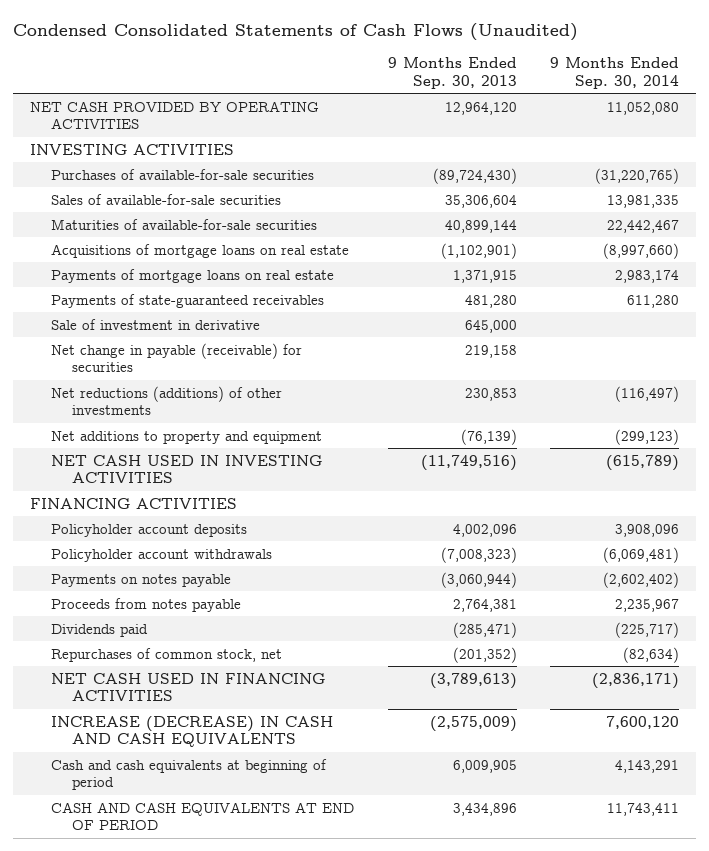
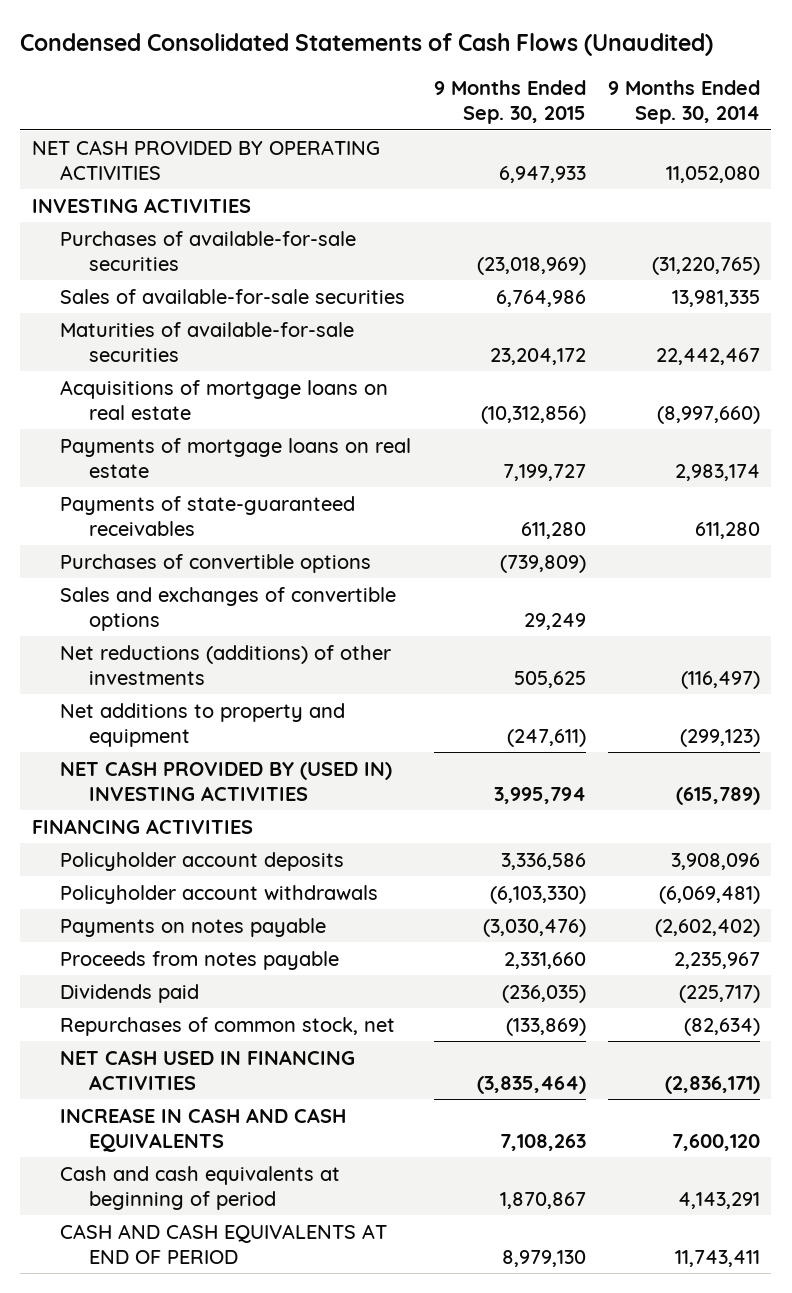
- | 9 Months Ended Sep. 30, 2013 | 9 Months Ended Sep. 30, 2014
+ | 9 Months Ended Sep. 30, 2015 | 9 Months Ended Sep. 30, 2014
- Sale of investment in derivative | 645,000 |
- Net change in payable (receivable) for securities | 219,158 |
+ Purchases of convertible options | (739,809) |
+ Sales and exchanges of convertible options | 29,249 |
- NET CASH USED IN INVESTING ACTIVITIES | (11,749,516) | (615,789)
+ NET CASH PROVIDED BY (USED IN) INVESTING ACTIVITIES | 3,995,794 | (615,789)
- INCREASE (DECREASE) IN CASH AND CASH EQUIVALENTS | (2,575,009) | 7,600,120
+ INCREASE IN CASH AND CASH EQUIVALENTS | 7,108,263 | 7,600,120

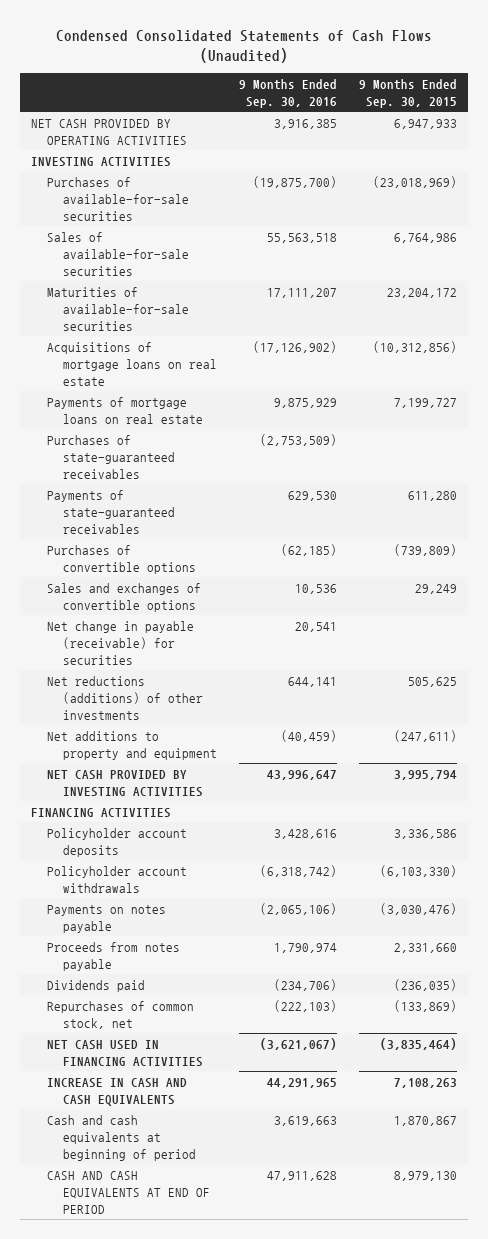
- | 9 Months Ended Sep. 30, 2015 | 9 Months Ended Sep. 30, 2014
+ | 9 Months Ended Sep. 30, 2016 | 9 Months Ended Sep. 30, 2015
+ Purchases of state-guaranteed receivables | (2,753,509) |
+ Net change in payable (receivable) for securities | 20,541 |
- NET CASH PROVIDED BY (USED IN) INVESTING ACTIVITIES | 3,995,794 | (615,789)
+ NET CASH PROVIDED BY INVESTING ACTIVITIES | 43,996,647 | 3,995,794

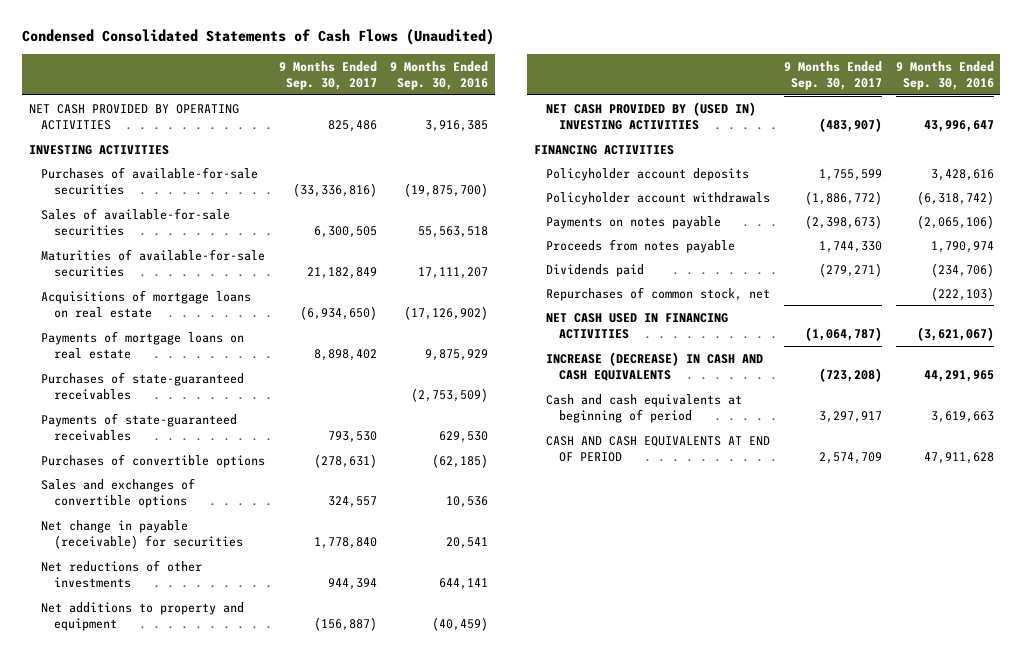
- | 9 Months Ended Sep. 30, 2016 | 9 Months Ended Sep. 30, 2015
+ | 9 Months Ended Sep. 30, 2017 | 9 Months Ended Sep. 30, 2016
- Net reductions (additions) of other investments | 644,141 | 505,625
+ Net reductions of other investments | 944,394 | 644,141
- NET CASH PROVIDED BY INVESTING ACTIVITIES | 43,996,647 | 3,995,794
+ NET CASH PROVIDED BY (USED IN) INVESTING ACTIVITIES | (483,907) | 43,996,647
- INCREASE IN CASH AND CASH EQUIVALENTS | 44,291,965 | 7,108,263
+ INCREASE (DECREASE) IN CASH AND CASH EQUIVALENTS | (723,208) | 44,291,965

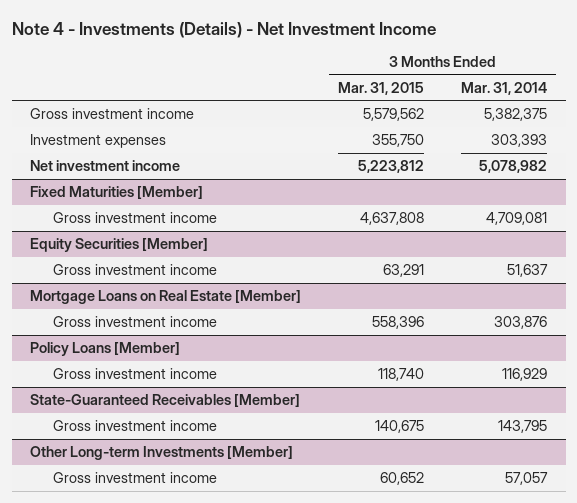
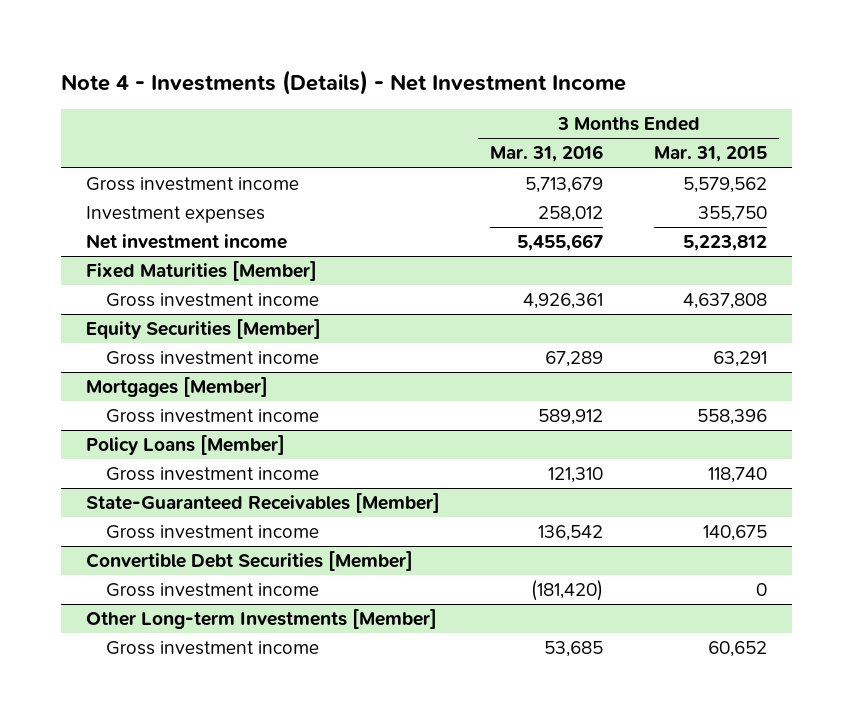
- | 3 Months Ended Mar. 31, 2015 | 3 Months Ended Mar. 31, 2014
+ | 3 Months Ended Mar. 31, 2016 | 3 Months Ended Mar. 31, 2015
- Mortgage Loans on Real Estate [Member]
+ Mortgages [Member]
+ Convertible Debt Securities [Member]
+ Gross investment income | (181,420) | 0

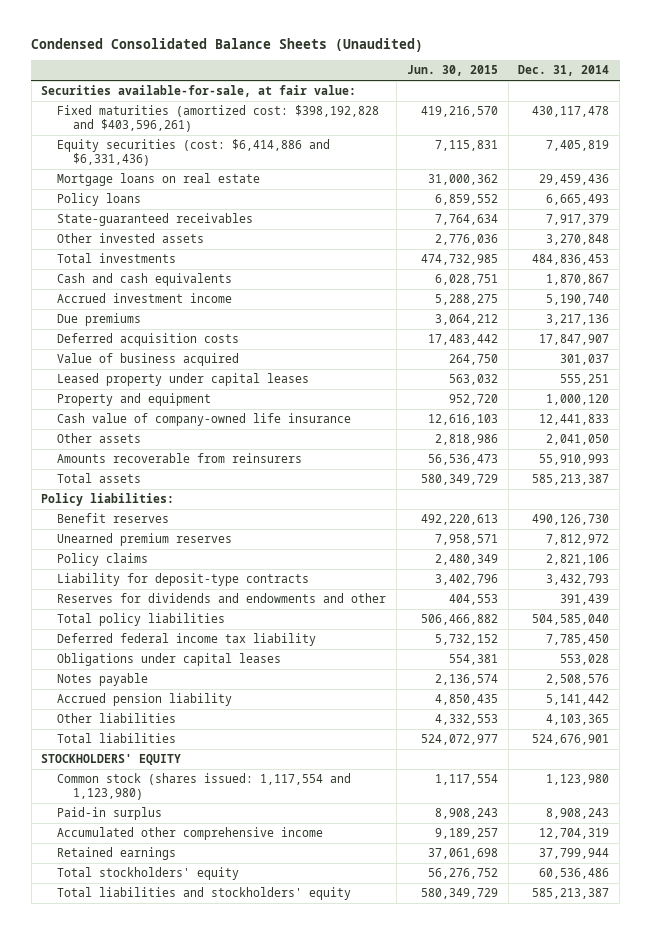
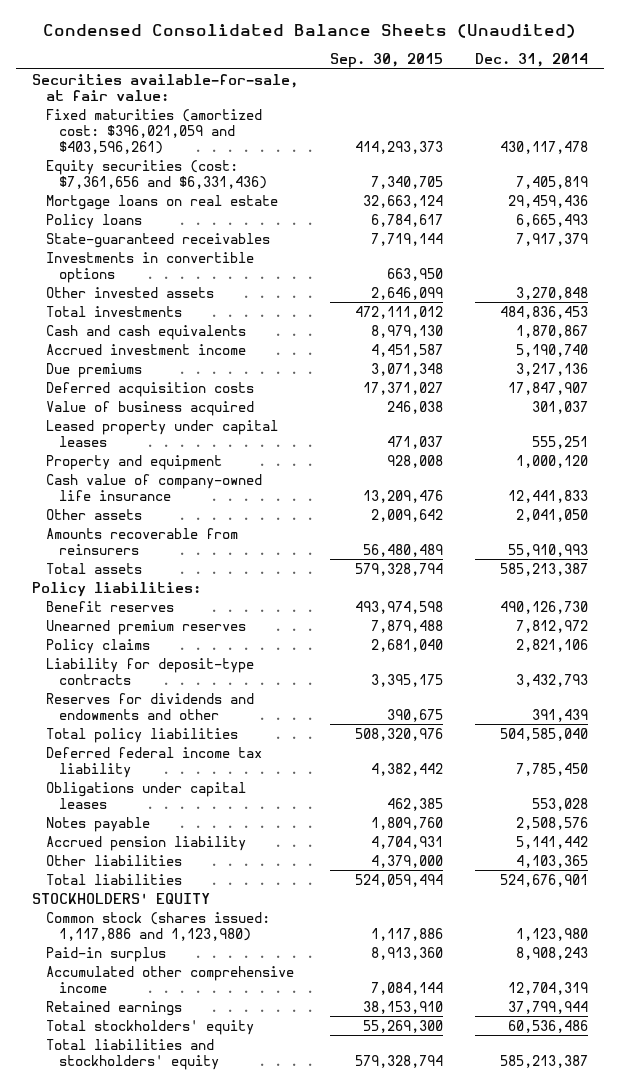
- | Jun. 30, 2015 | Dec. 31, 2014
+ | Sep. 30, 2015 | Dec. 31, 2014
- Fixed maturities (amortized cost: $398,192,828 and $403,596,261) | 419,216,570 | 430,117,478
- Equity securities (cost: $6,414,886 and $6,331,436) | 7,115,831 | 7,405,819
+ Fixed maturities (amortized cost: $396,021,059 and $403,596,261) | 414,293,373 | 430,117,478
+ Equity securities (cost: $7,361,656 and $6,331,436) | 7,340,705 | 7,405,819
+ Investments in convertible options | 663,950 |
- Common stock (shares issued: 1,117,554 and 1,123,980) | 1,117,554 | 1,123,980
+ Common stock (shares issued: 1,117,886 and 1,123,980) | 1,117,886 | 1,123,980

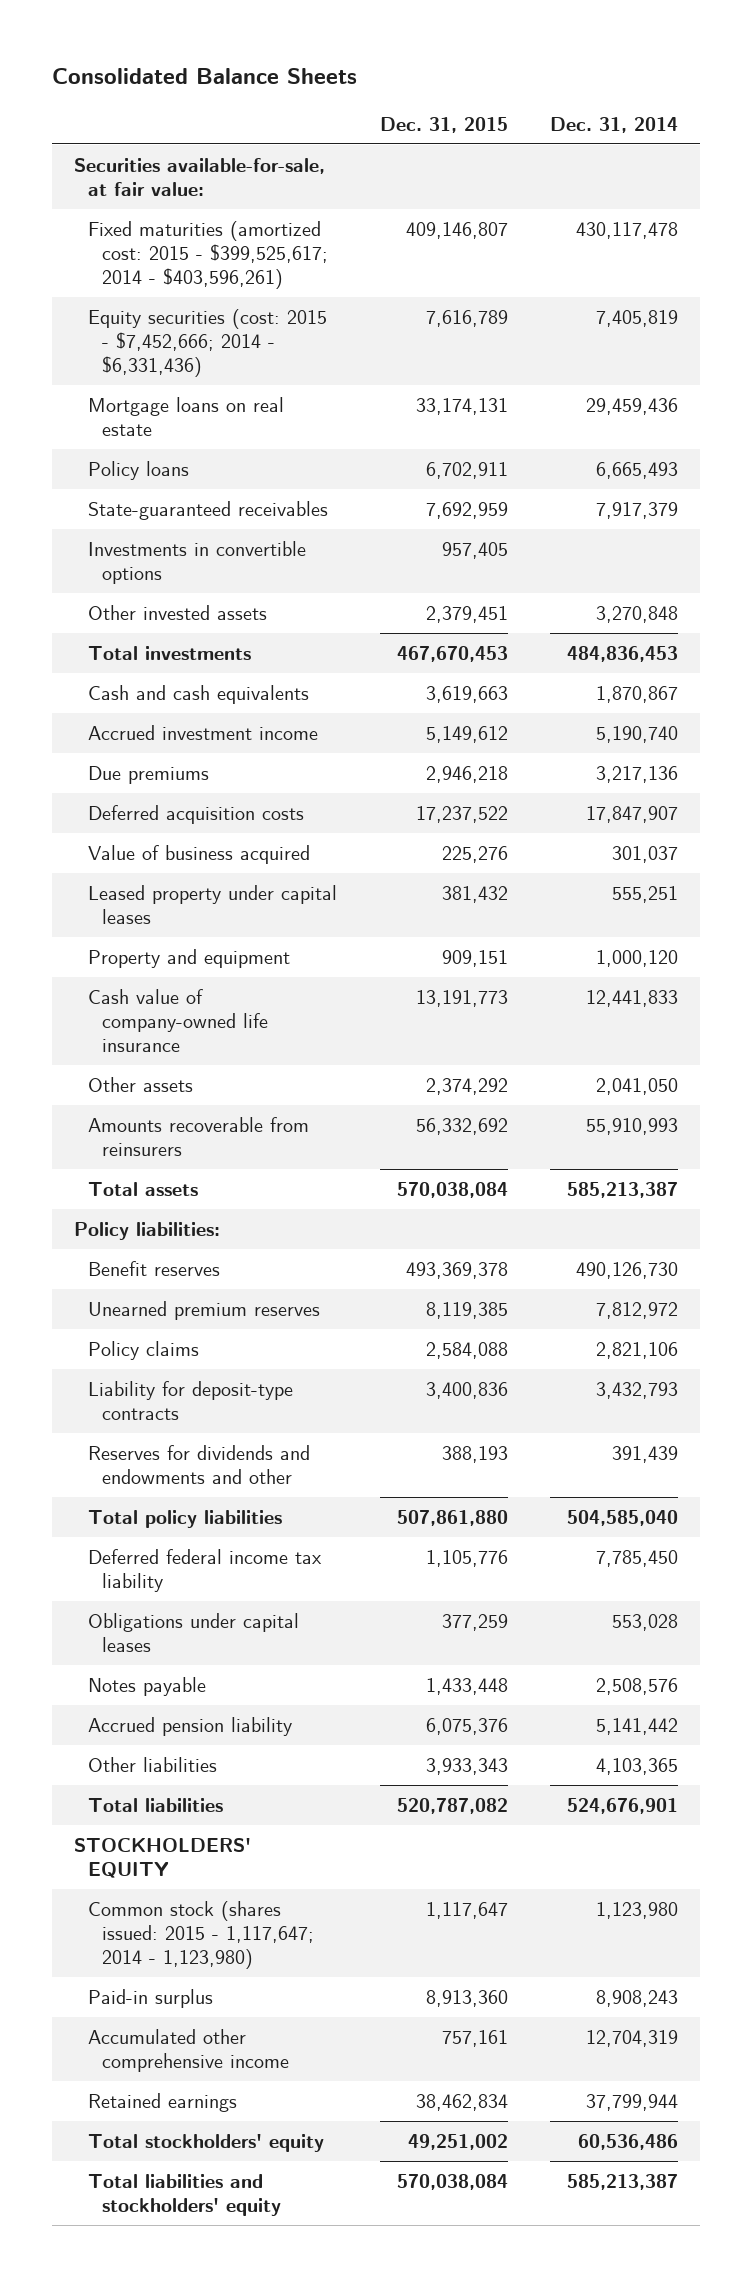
- Condensed Consolidated Balance Sheets (Unaudited)
+ Consolidated Balance Sheets
- | Sep. 30, 2015 | Dec. 31, 2014
+ | Dec. 31, 2015 | Dec. 31, 2014
- Fixed maturities (amortized cost: $396,021,059 and $403,596,261) | 414,293,373 | 430,117,478
- Equity securities (cost: $7,361,656 and $6,331,436) | 7,340,705 | 7,405,819
+ Fixed maturities (amortized cost: 2015 - $399,525,617; 2014 - $403,596,261) | 409,146,807 | 430,117,478
+ Equity securities (cost: 2015 - $7,452,666; 2014 - $6,331,436) | 7,616,789 | 7,405,819
- Common stock (shares issued: 1,117,886 and 1,123,980) | 1,117,886 | 1,123,980
+ Common stock (shares issued: 2015 - 1,117,647; 2014 - 1,123,980) | 1,117,647 | 1,123,980

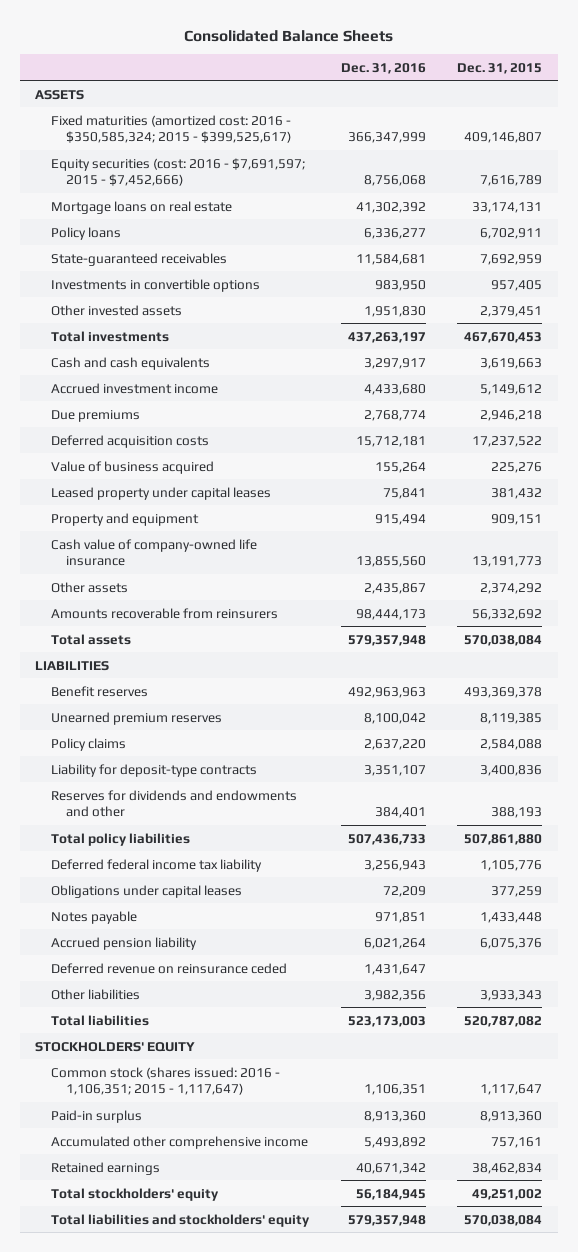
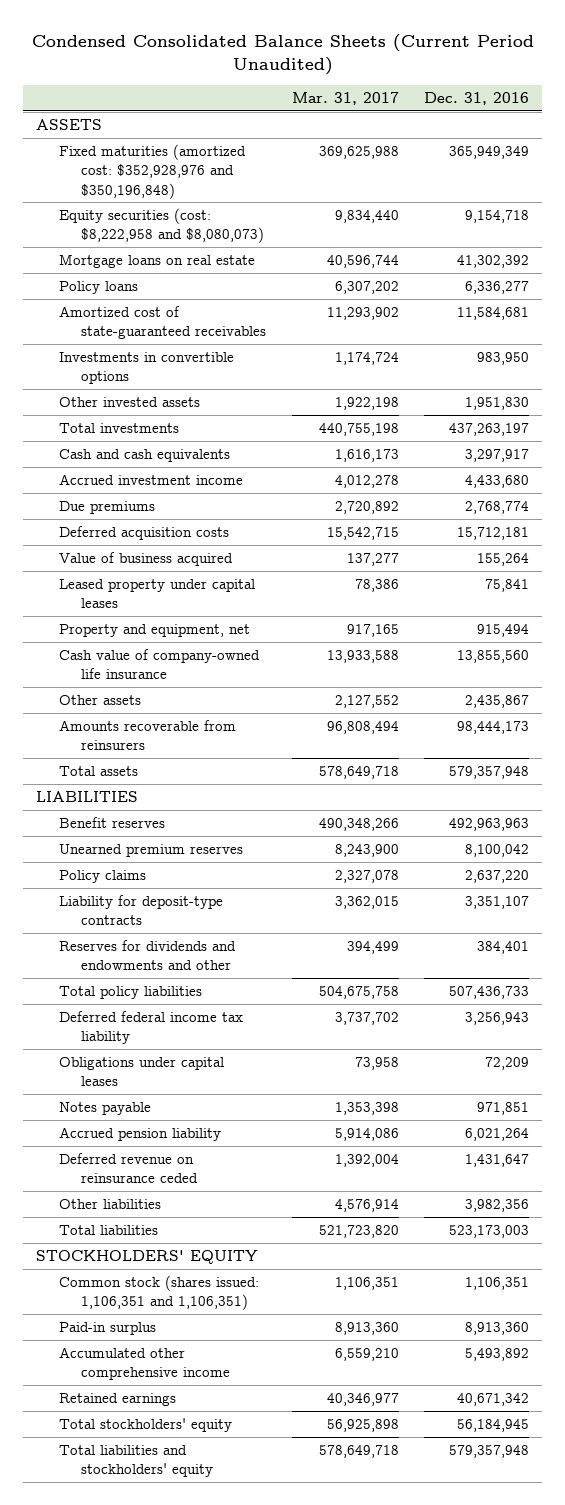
- Consolidated Balance Sheets
+ Condensed Consolidated Balance Sheets (Current Period Unaudited)
- | Dec. 31, 2016 | Dec. 31, 2015
+ | Mar. 31, 2017 | Dec. 31, 2016
- Fixed maturities (amortized cost: 2016 - $350,585,324; 2015 - $399,525,617) | 366,347,999 | 409,146,807
- Equity securities (cost: 2016 - $7,691,597; 2015 - $7,452,666) | 8,756,068 | 7,616,789
+ Fixed maturities (amortized cost: $352,928,976 and $350,196,848) | 369,625,988 | 365,949,349
+ Equity securities (cost: $8,222,958 and $8,080,073) | 9,834,440 | 9,154,718
- State-guaranteed receivables | 11,584,681 | 7,692,959
+ Amortized cost of state-guaranteed receivables | 11,293,902 | 11,584,681
- Property and equipment | 915,494 | 909,151
+ Property and equipment, net | 917,165 | 915,494
- Common stock (shares issued: 2016 - 1,106,351; 2015 - 1,117,647) | 1,106,351 | 1,117,647
+ Common stock (shares issued: 1,106,351 and 1,106,351) | 1,106,351 | 1,106,351

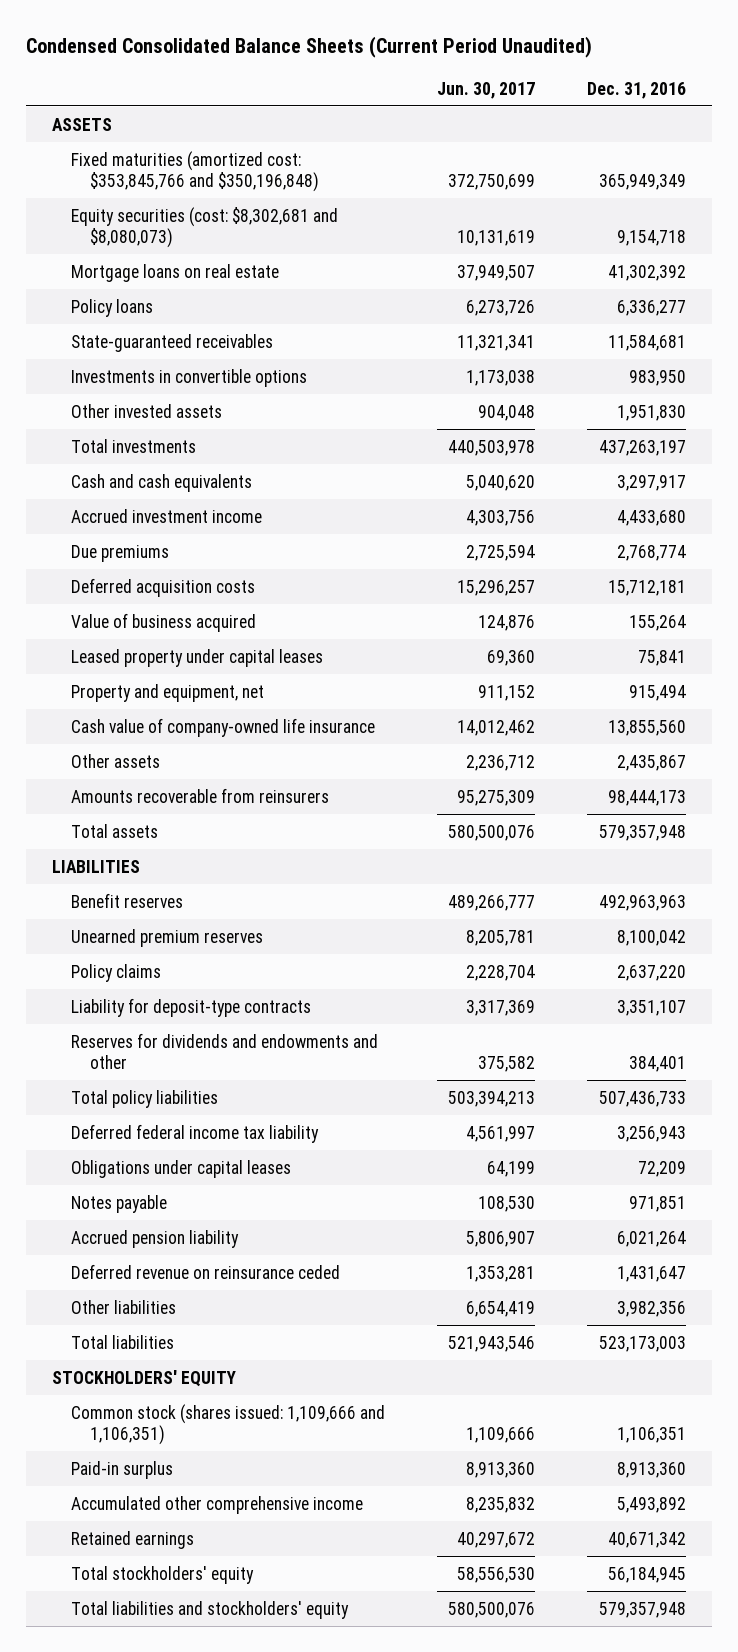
- | Mar. 31, 2017 | Dec. 31, 2016
+ | Jun. 30, 2017 | Dec. 31, 2016
- Fixed maturities (amortized cost: $352,928,976 and $350,196,848) | 369,625,988 | 365,949,349
- Equity securities (cost: $8,222,958 and $8,080,073) | 9,834,440 | 9,154,718
+ Fixed maturities (amortized cost: $353,845,766 and $350,196,848) | 372,750,699 | 365,949,349
+ Equity securities (cost: $8,302,681 and $8,080,073) | 10,131,619 | 9,154,718
- Amortized cost of state-guaranteed receivables | 11,293,902 | 11,584,681
+ State-guaranteed receivables | 11,321,341 | 11,584,681
- Common stock (shares issued: 1,106,351 and 1,106,351) | 1,106,351 | 1,106,351
+ Common stock (shares issued: 1,109,666 and 1,106,351) | 1,109,666 | 1,106,351

